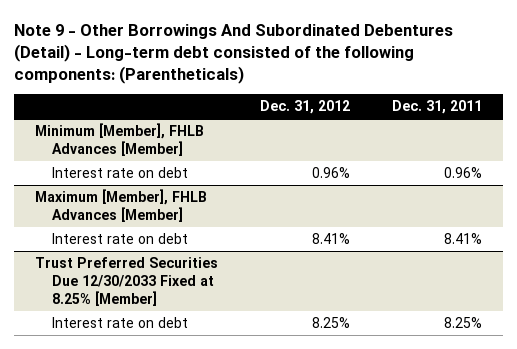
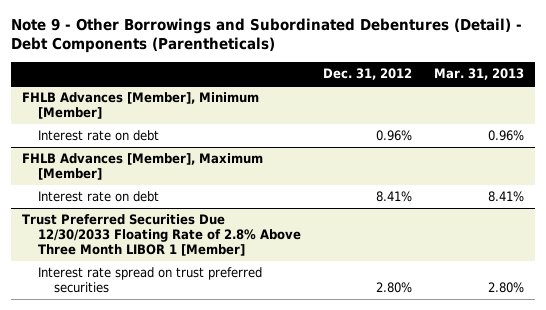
- Note 9 - Other Borrowings And Subordinated Debentures (Detail) - Long-term debt consisted of the following components: (Parentheticals)
+ Note 9 - Other Borrowings and Subordinated Debentures (Detail) - Debt Components (Parentheticals)
- | Dec. 31, 2012 | Dec. 31, 2011
+ | Dec. 31, 2012 | Mar. 31, 2013
- Minimum [Member], FHLB Advances [Member]
+ FHLB Advances [Member], Minimum [Member]
- Maximum [Member], FHLB Advances [Member]
+ FHLB Advances [Member], Maximum [Member]
- Trust Preferred Securities Due 12/30/2033 Fixed at 8.25% [Member]
- Interest rate on debt | 8.25% | 8.25%
+ Trust Preferred Securities Due 12/30/2033 Floating Rate of 2.8% Above Three Month LIBOR 1 [Member]
+ Interest rate spread on trust preferred securities | 2.80% | 2.80%

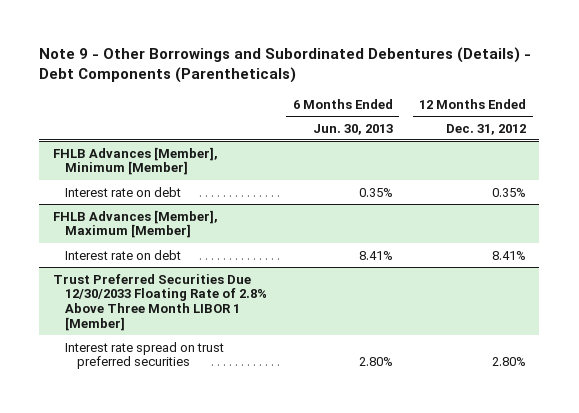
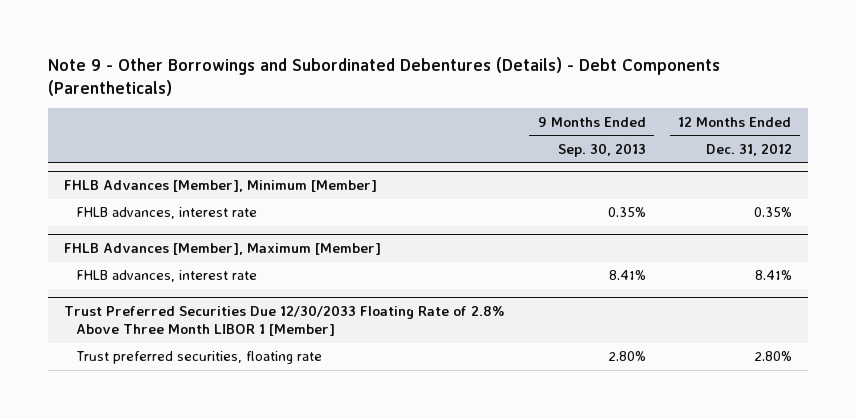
- | 6 Months Ended Jun. 30, 2013 | 12 Months Ended Dec. 31, 2012
+ | 9 Months Ended Sep. 30, 2013 | 12 Months Ended Dec. 31, 2012
@ FHLB Advances [Member], Minimum [Member]
- Interest rate on debt | 0.35% | 0.35%
+ FHLB advances, interest rate | 0.35% | 0.35%
@ FHLB Advances [Member], Maximum [Member]
- Interest rate on debt | 8.41% | 8.41%
+ FHLB advances, interest rate | 8.41% | 8.41%
@ Trust Preferred Securities Due 12/30/2033 Floating Rate of 2.8% Above Three Month LIBOR 1 [Member]
- Interest rate spread on trust preferred securities | 2.80% | 2.80%
+ Trust preferred securities, floating rate | 2.80% | 2.80%

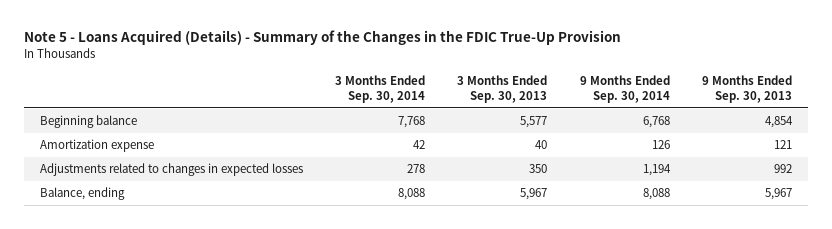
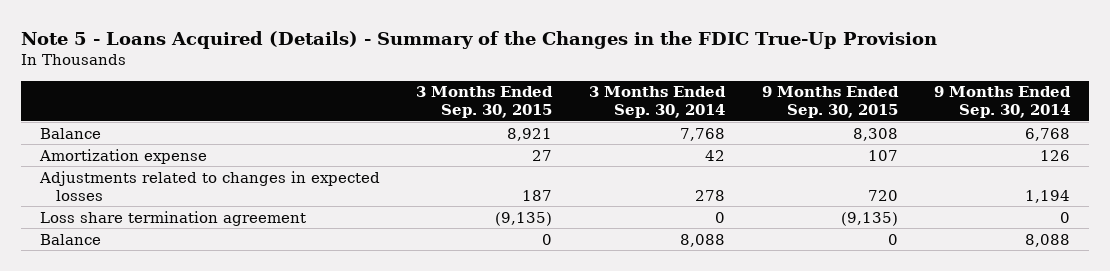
- | 3 Months Ended Sep. 30, 2014 | 3 Months Ended Sep. 30, 2013 | 9 Months Ended Sep. 30, 2014 | 9 Months Ended Sep. 30, 2013
+ | 3 Months Ended Sep. 30, 2015 | 3 Months Ended Sep. 30, 2014 | 9 Months Ended Sep. 30, 2015 | 9 Months Ended Sep. 30, 2014
- Beginning balance | 7,768 | 5,577 | 6,768 | 4,854
+ Balance | 8,921 | 7,768 | 8,308 | 6,768
- Balance, ending | 8,088 | 5,967 | 8,088 | 5,967
+ Loss share termination agreement | (9,135) | 0 | (9,135) | 0
+ Balance | 0 | 8,088 | 0 | 8,088

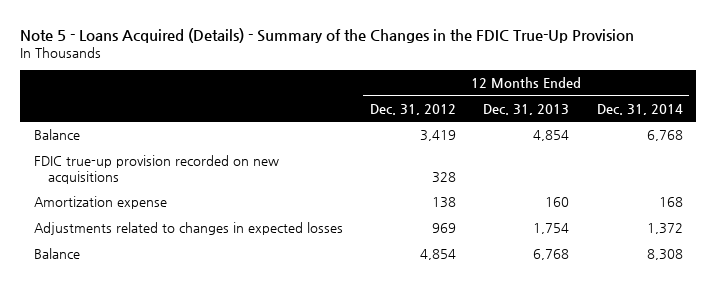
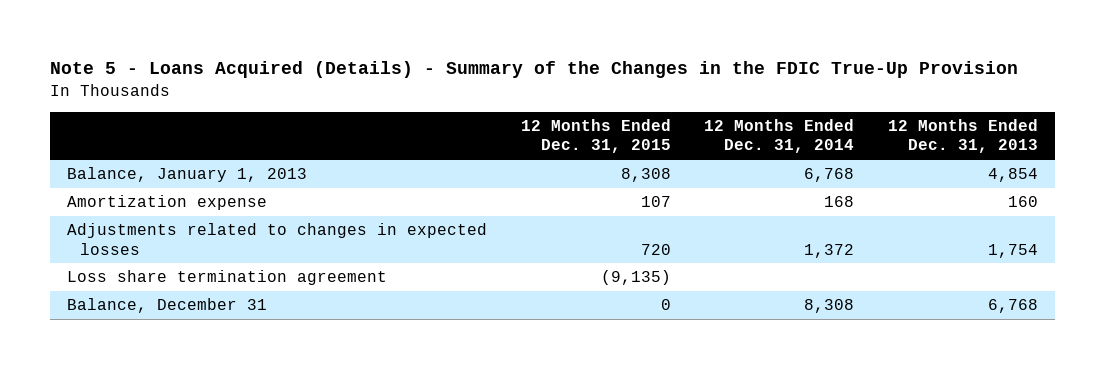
- | 12 Months Ended Dec. 31, 2012 | 12 Months Ended Dec. 31, 2013 | 12 Months Ended Dec. 31, 2014
+ | 12 Months Ended Dec. 31, 2015 | 12 Months Ended Dec. 31, 2014 | 12 Months Ended Dec. 31, 2013
- Balance | 3,419 | 4,854 | 6,768
- FDIC true-up provision recorded on new acquisitions | 328 | |
+ Balance, January 1, 2013 | 8,308 | 6,768 | 4,854
- Balance | 4,854 | 6,768 | 8,308
+ Loss share termination agreement | (9,135) | |
+ Balance, December 31 | 0 | 8,308 | 6,768

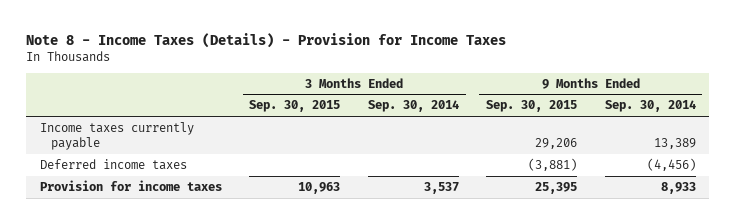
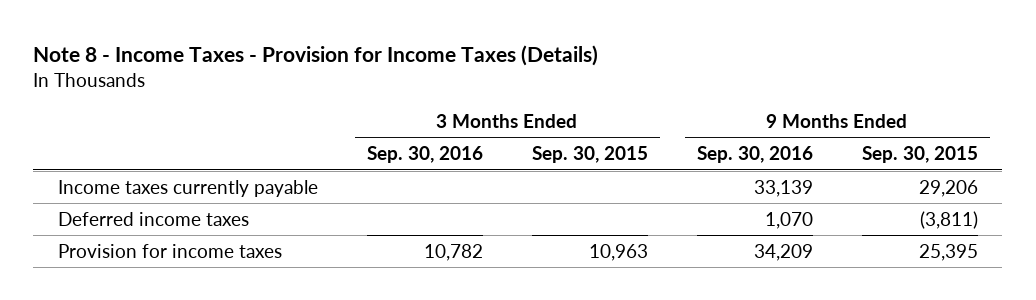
- Note 8 - Income Taxes (Details) - Provision for Income Taxes
+ Note 8 - Income Taxes - Provision for Income Taxes (Details)
- | 3 Months Ended Sep. 30, 2015 | 3 Months Ended Sep. 30, 2014 | 9 Months Ended Sep. 30, 2015 | 9 Months Ended Sep. 30, 2014
+ | 3 Months Ended Sep. 30, 2016 | 3 Months Ended Sep. 30, 2015 | 9 Months Ended Sep. 30, 2016 | 9 Months Ended Sep. 30, 2015
- Deferred income taxes | | | (3,881) | (4,456)
+ Deferred income taxes | | | 1,070 | (3,811)

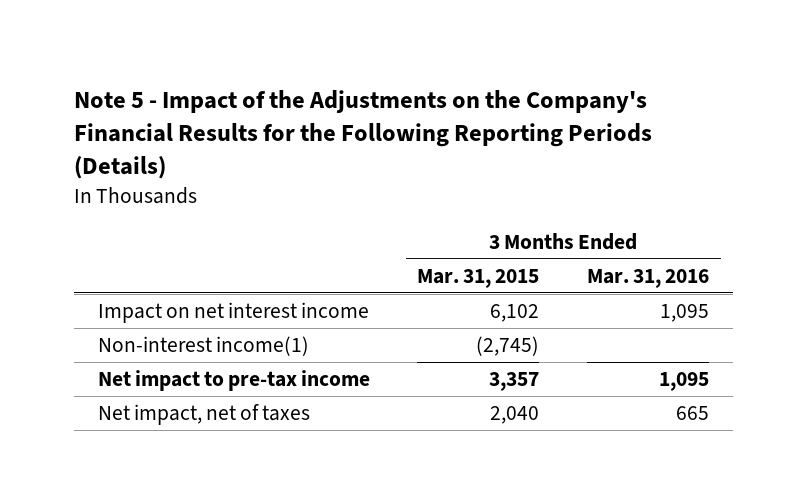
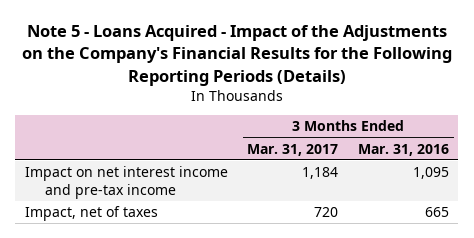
- Note 5 - Impact of the Adjustments on the Company's Financial Results for the Following Reporting Periods (Details)
+ Note 5 - Loans Acquired - Impact of the Adjustments on the Company's Financial Results for the Following Reporting Periods (Details)
- | 3 Months Ended Mar. 31, 2015 | 3 Months Ended Mar. 31, 2016
+ | 3 Months Ended Mar. 31, 2017 | 3 Months Ended Mar. 31, 2016
- Impact on net interest income | 6,102 | 1,095
- Non-interest income(1) | (2,745) |
- Net impact to pre-tax income | 3,357 | 1,095
- Net impact, net of taxes | 2,040 | 665
+ Impact on net interest income and pre-tax income | 1,184 | 1,095
+ Impact, net of taxes | 720 | 665

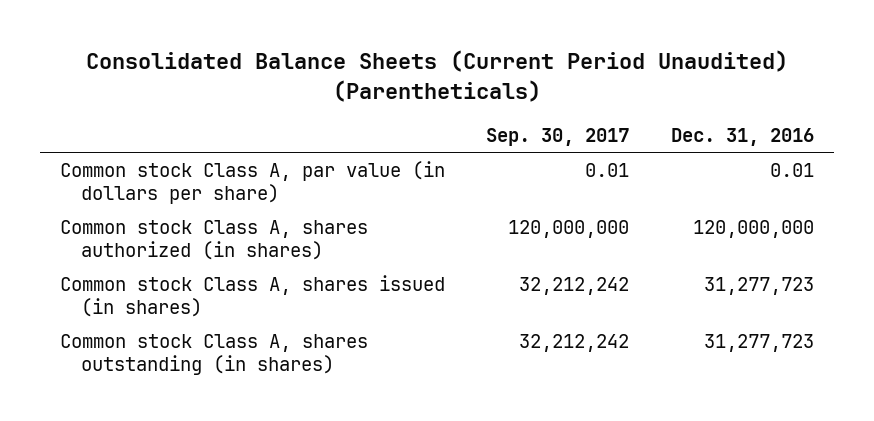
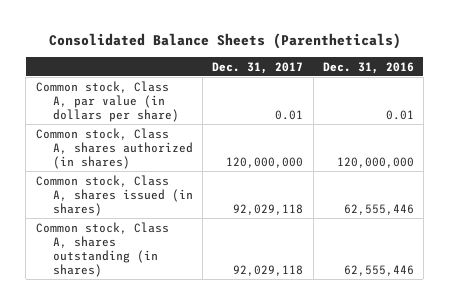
- Consolidated Balance Sheets (Current Period Unaudited) (Parentheticals)
+ Consolidated Balance Sheets (Parentheticals)
- | Sep. 30, 2017 | Dec. 31, 2016
+ | Dec. 31, 2017 | Dec. 31, 2016
- Common stock Class A, par value (in dollars per share) | 0.01 | 0.01
- Common stock Class A, shares authorized (in shares) | 120,000,000 | 120,000,000
- Common stock Class A, shares issued (in shares) | 32,212,242 | 31,277,723
- Common stock Class A, shares outstanding (in shares) | 32,212,242 | 31,277,723
+ Common stock, Class A, par value (in dollars per share) | 0.01 | 0.01
+ Common stock, Class A, shares authorized (in shares) | 120,000,000 | 120,000,000
+ Common stock, Class A, shares issued (in shares) | 92,029,118 | 62,555,446
+ Common stock, Class A, shares outstanding (in shares) | 92,029,118 | 62,555,446

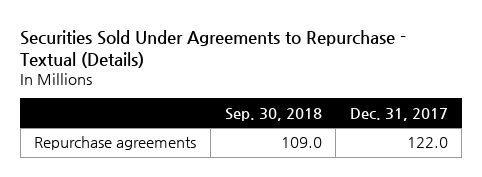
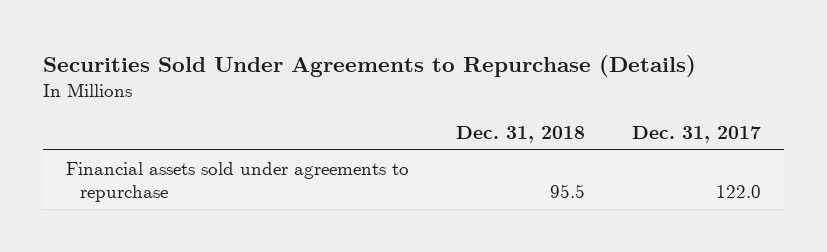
- Securities Sold Under Agreements to Repurchase - Textual (Details)
+ Securities Sold Under Agreements to Repurchase (Details)
- | Sep. 30, 2018 | Dec. 31, 2017
+ | Dec. 31, 2018 | Dec. 31, 2017
- Repurchase agreements | 109.0 | 122.0
+ Financial assets sold under agreements to repurchase | 95.5 | 122.0

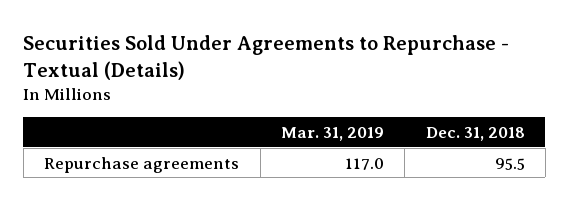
- Securities Sold Under Agreements to Repurchase (Details)
+ Securities Sold Under Agreements to Repurchase - Textual (Details)
- | Dec. 31, 2018 | Dec. 31, 2017
+ | Mar. 31, 2019 | Dec. 31, 2018
- Financial assets sold under agreements to repurchase | 95.5 | 122.0
+ Repurchase agreements | 117.0 | 95.5

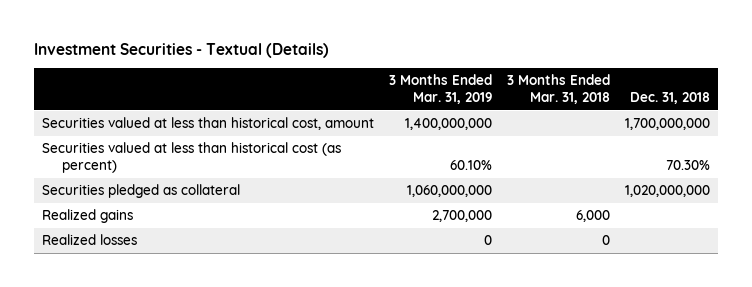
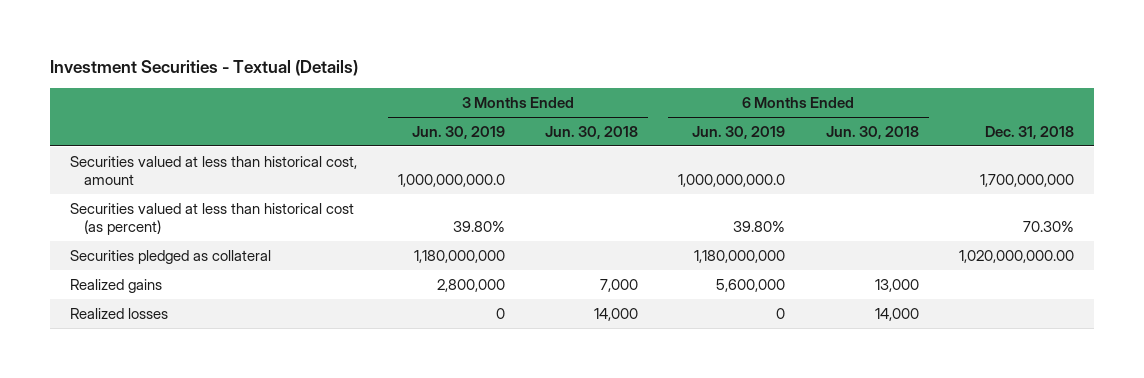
- | 3 Months Ended Mar. 31, 2019 | 3 Months Ended Mar. 31, 2018 | Dec. 31, 2018
+ | 3 Months Ended Jun. 30, 2019 | 3 Months Ended Jun. 30, 2018 | 6 Months Ended Jun. 30, 2019 | 6 Months Ended Jun. 30, 2018 | Dec. 31, 2018
- Securities pledged as collateral | 1,060,000,000 | | 1,020,000,000
+ Securities pledged as collateral | 1,180,000,000 | | 1,180,000,000 | | 1,020,000,000.00

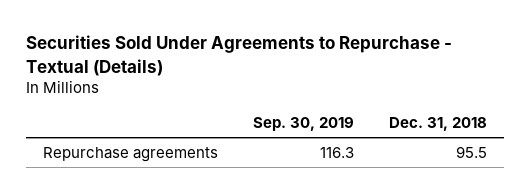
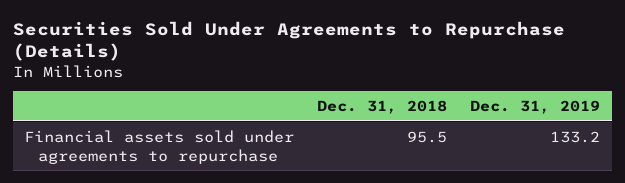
- Securities Sold Under Agreements to Repurchase - Textual (Details)
+ Securities Sold Under Agreements to Repurchase (Details)
- | Sep. 30, 2019 | Dec. 31, 2018
+ | Dec. 31, 2018 | Dec. 31, 2019
- Repurchase agreements | 116.3 | 95.5
+ Financial assets sold under agreements to repurchase | 95.5 | 133.2

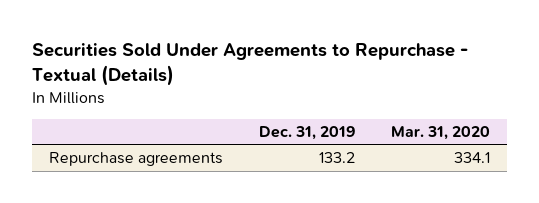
- Securities Sold Under Agreements to Repurchase (Details)
+ Securities Sold Under Agreements to Repurchase - Textual (Details)
- | Dec. 31, 2018 | Dec. 31, 2019
+ | Dec. 31, 2019 | Mar. 31, 2020
- Financial assets sold under agreements to repurchase | 95.5 | 133.2
+ Repurchase agreements | 133.2 | 334.1

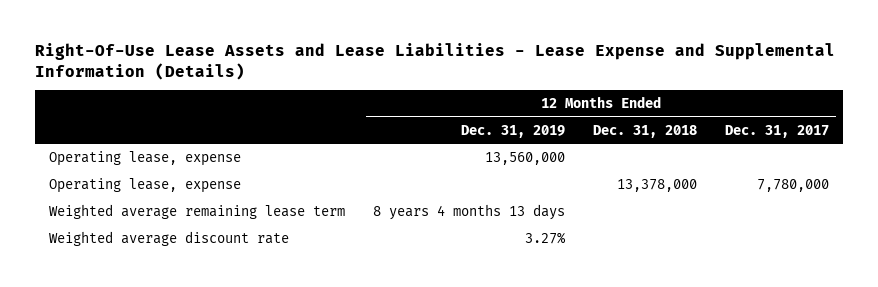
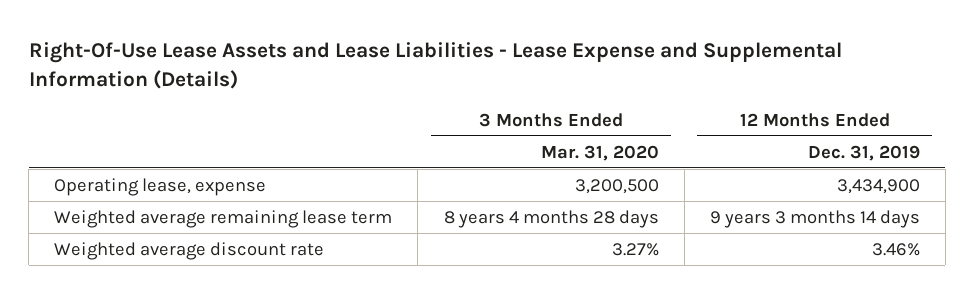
- | 12 Months Ended Dec. 31, 2019 | 12 Months Ended Dec. 31, 2018 | 12 Months Ended Dec. 31, 2017
+ | 3 Months Ended Mar. 31, 2020 | 12 Months Ended Dec. 31, 2019
- Operating lease, expense | 13,560,000 | |
- Operating lease, expense | | 13,378,000 | 7,780,000
- Weighted average remaining lease term | 8 years 4 months 13 days | |
- Weighted average discount rate | 3.27% | |
+ Operating lease, expense | 3,200,500 | 3,434,900
+ Weighted average remaining lease term | 8 years 4 months 28 days | 9 years 3 months 14 days
+ Weighted average discount rate | 3.27% | 3.46%

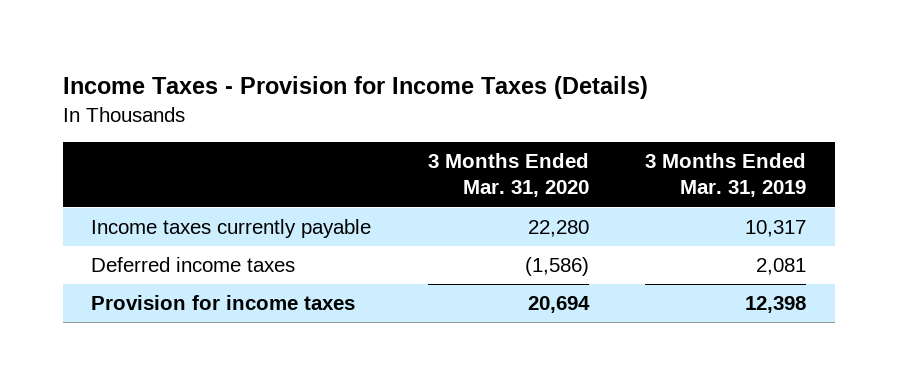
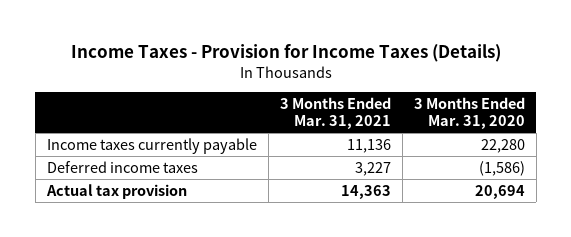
- | 3 Months Ended Mar. 31, 2020 | 3 Months Ended Mar. 31, 2019
+ | 3 Months Ended Mar. 31, 2021 | 3 Months Ended Mar. 31, 2020
- Provision for income taxes | 20,694 | 12,398
+ Actual tax provision | 14,363 | 20,694

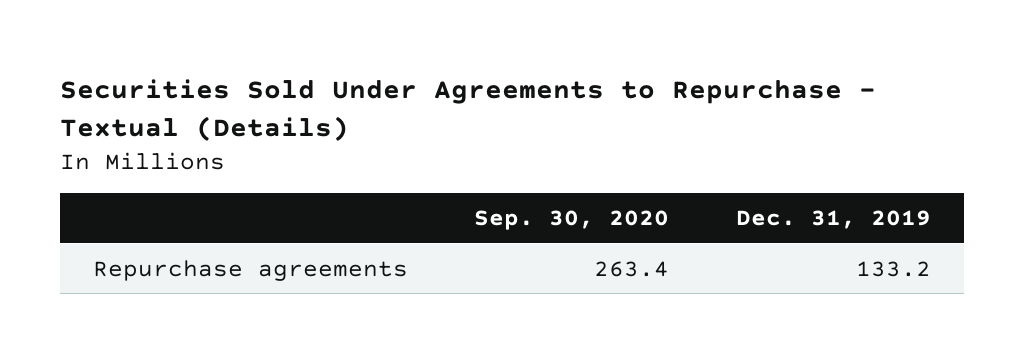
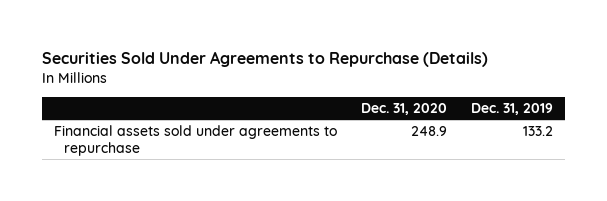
- Securities Sold Under Agreements to Repurchase - Textual (Details)
+ Securities Sold Under Agreements to Repurchase (Details)
- | Sep. 30, 2020 | Dec. 31, 2019
+ | Dec. 31, 2020 | Dec. 31, 2019
- Repurchase agreements | 263.4 | 133.2
+ Financial assets sold under agreements to repurchase | 248.9 | 133.2

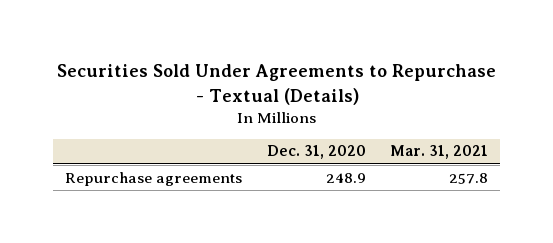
- Securities Sold Under Agreements to Repurchase (Details)
+ Securities Sold Under Agreements to Repurchase - Textual (Details)
- | Dec. 31, 2020 | Dec. 31, 2019
+ | Dec. 31, 2020 | Mar. 31, 2021
- Financial assets sold under agreements to repurchase | 248.9 | 133.2
+ Repurchase agreements | 248.9 | 257.8

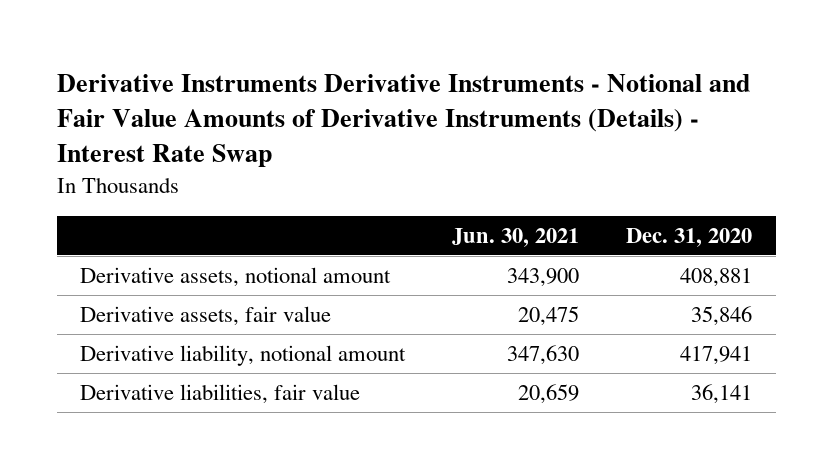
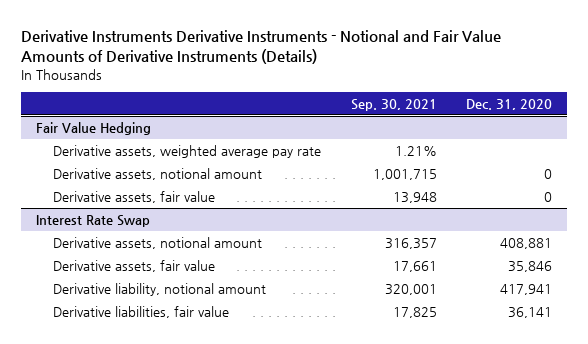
- Derivative Instruments Derivative Instruments - Notional and Fair Value Amounts of Derivative Instruments (Details) - Interest Rate Swap
+ Derivative Instruments Derivative Instruments - Notional and Fair Value Amounts of Derivative Instruments (Details)
- | Jun. 30, 2021 | Dec. 31, 2020
+ | Sep. 30, 2021 | Dec. 31, 2020
+ Fair Value Hedging
+ Derivative assets, weighted average pay rate | 1.21% |
+ Derivative assets, notional amount | 1,001,715 | 0
+ Derivative assets, fair value | 13,948 | 0
+ Interest Rate Swap

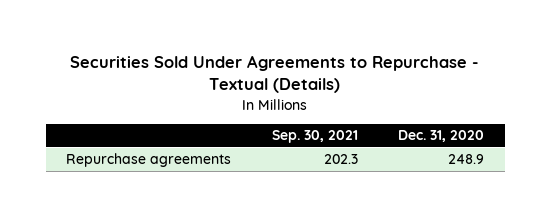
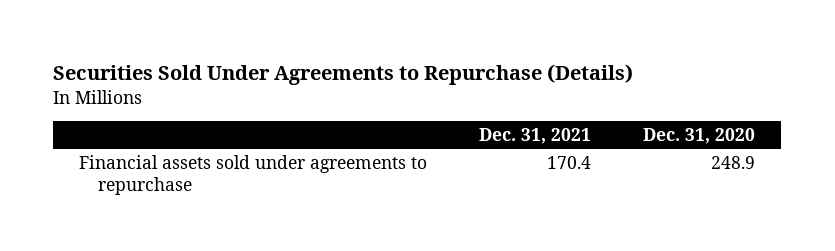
- Securities Sold Under Agreements to Repurchase - Textual (Details)
+ Securities Sold Under Agreements to Repurchase (Details)
- | Sep. 30, 2021 | Dec. 31, 2020
+ | Dec. 31, 2021 | Dec. 31, 2020
- Repurchase agreements | 202.3 | 248.9
+ Financial assets sold under agreements to repurchase | 170.4 | 248.9

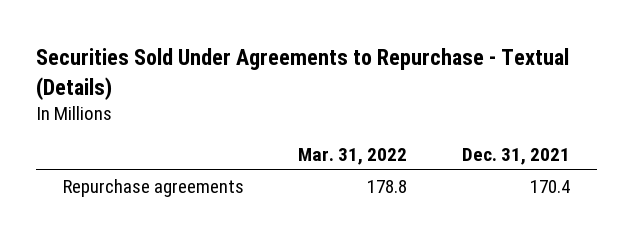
- Securities Sold Under Agreements to Repurchase (Details)
+ Securities Sold Under Agreements to Repurchase - Textual (Details)
- | Dec. 31, 2021 | Dec. 31, 2020
+ | Mar. 31, 2022 | Dec. 31, 2021
- Financial assets sold under agreements to repurchase | 170.4 | 248.9
+ Repurchase agreements | 178.8 | 170.4

